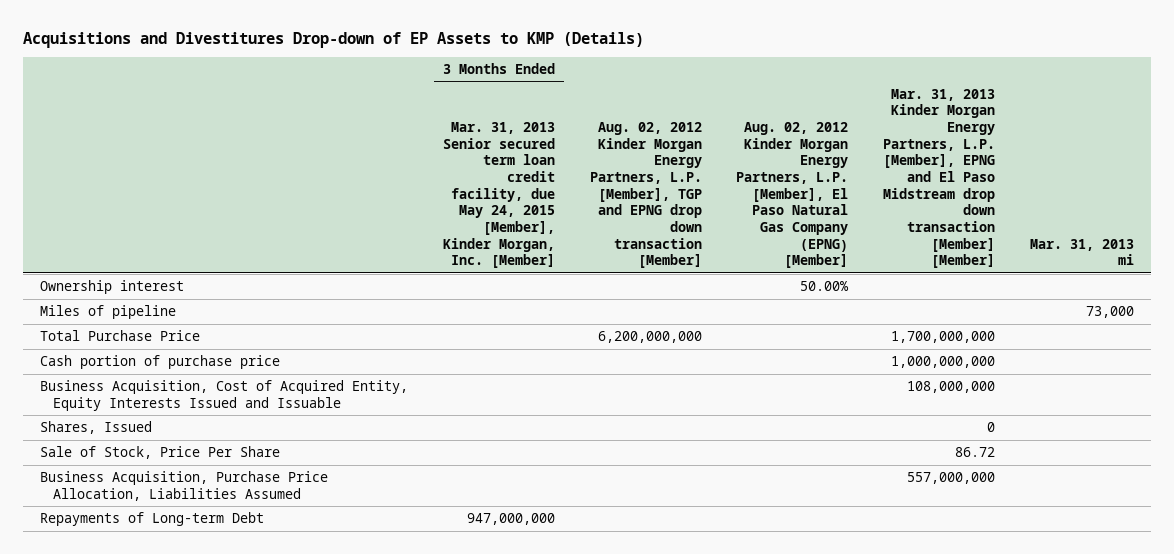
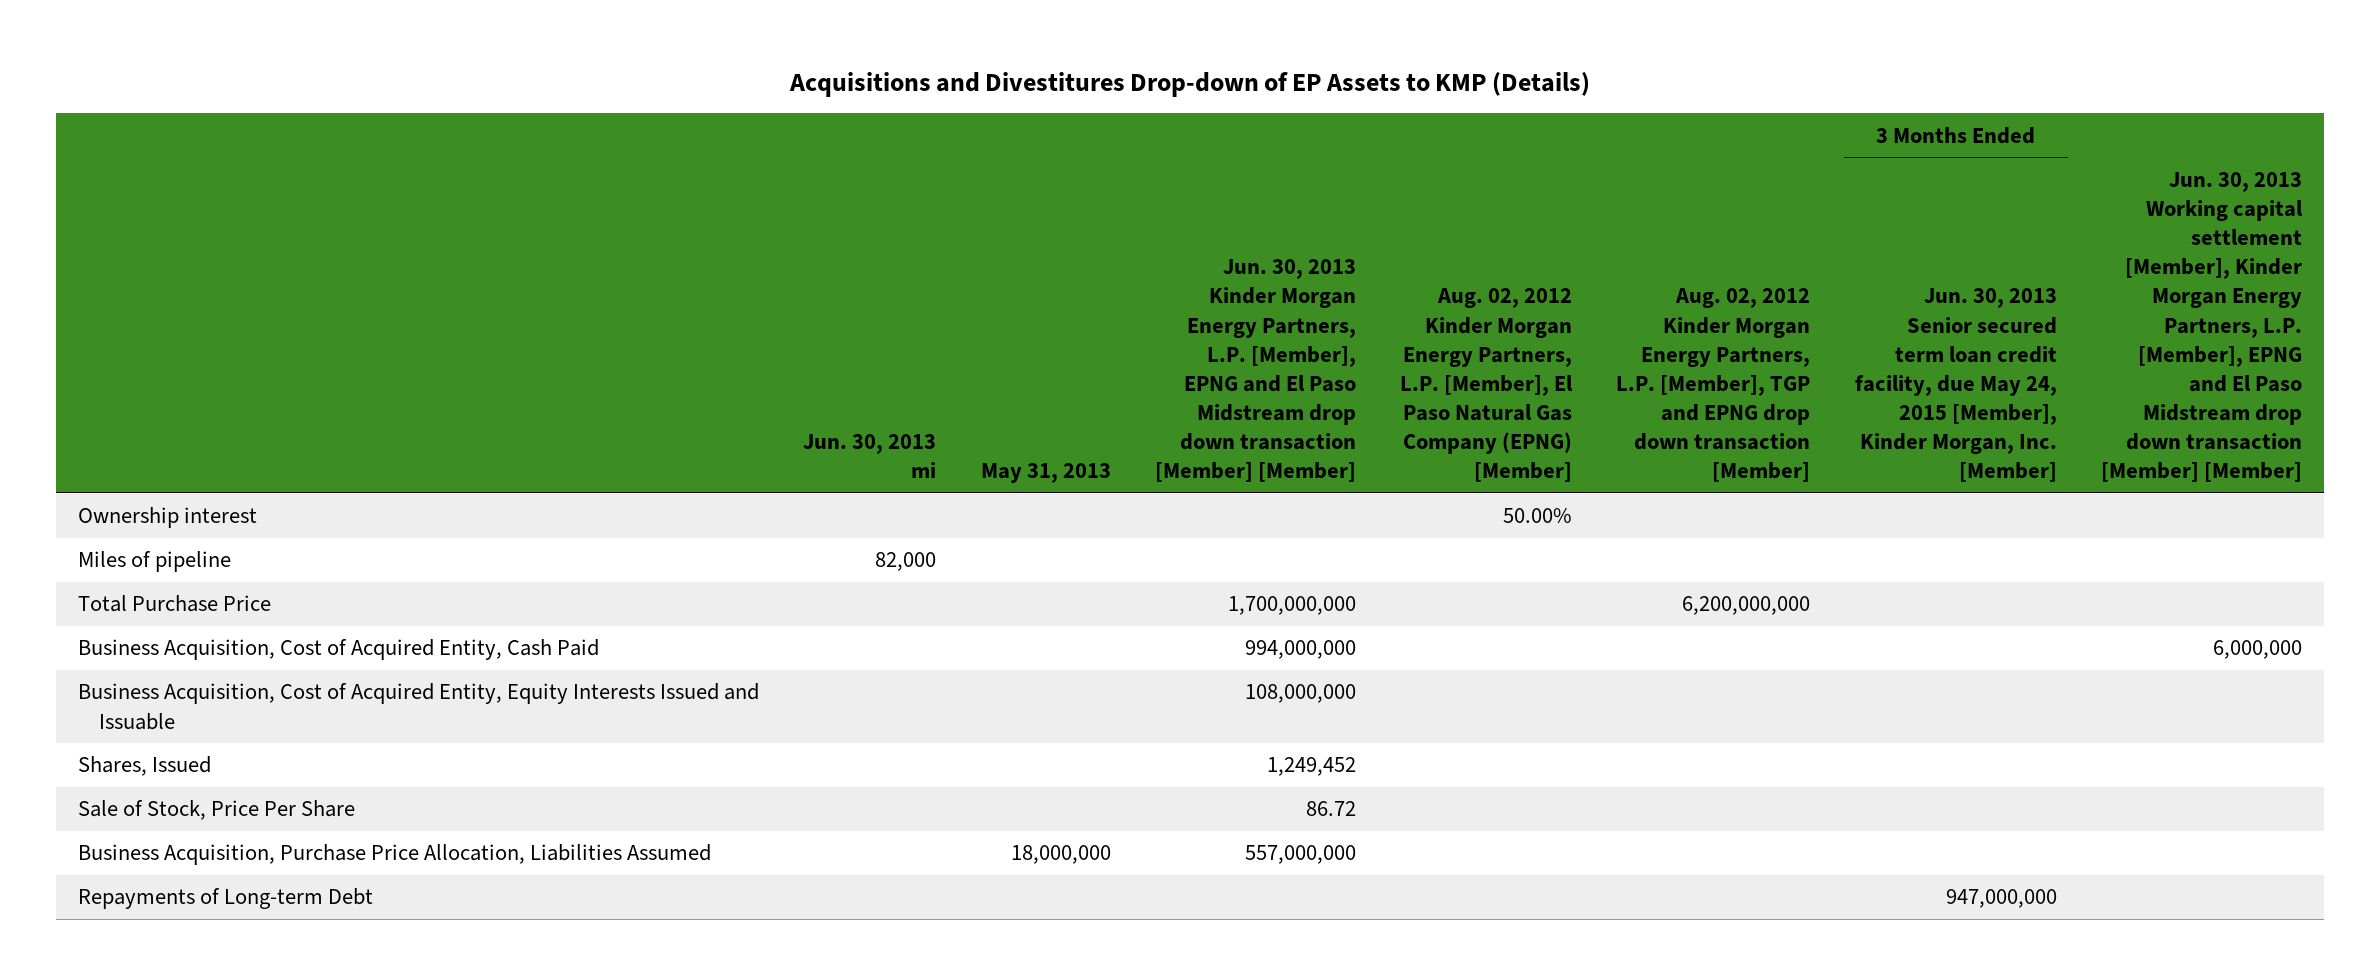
- | 3 Months Ended Mar. 31, 2013 Senior secured term loan credit facility, due May 24, 2015 [Member], Kinder Morgan, Inc. [Member] | Aug. 02, 2012 Kinder Morgan Energy Partners, L.P. [Member], TGP and EPNG drop down transaction [Member] | Aug. 02, 2012 Kinder Morgan Energy Partners, L.P. [Member], El Paso Natural Gas Company (EPNG) [Member] | Mar. 31, 2013 Kinder Morgan Energy Partners, L.P. [Member], EPNG and El Paso Midstream drop down transaction [Member] [Member] | Mar. 31, 2013 mi
+ | Jun. 30, 2013 mi | May 31, 2013 | Jun. 30, 2013 Kinder Morgan Energy Partners, L.P. [Member], EPNG and El Paso Midstream drop down transaction [Member] [Member] | Aug. 02, 2012 Kinder Morgan Energy Partners, L.P. [Member], El Paso Natural Gas Company (EPNG) [Member] | Aug. 02, 2012 Kinder Morgan Energy Partners, L.P. [Member], TGP and EPNG drop down transaction [Member] | 3 Months Ended Jun. 30, 2013 Senior secured term loan credit facility, due May 24, 2015 [Member], Kinder Morgan, Inc. [Member] | Jun. 30, 2013 Working capital settlement [Member], Kinder Morgan Energy Partners, L.P. [Member], EPNG and El Paso Midstream drop down transaction [Member] [Member]
- Cash portion of purchase price | | | | 1,000,000,000 |
+ Business Acquisition, Cost of Acquired Entity, Cash Paid | | | 994,000,000 | | | | 6,000,000

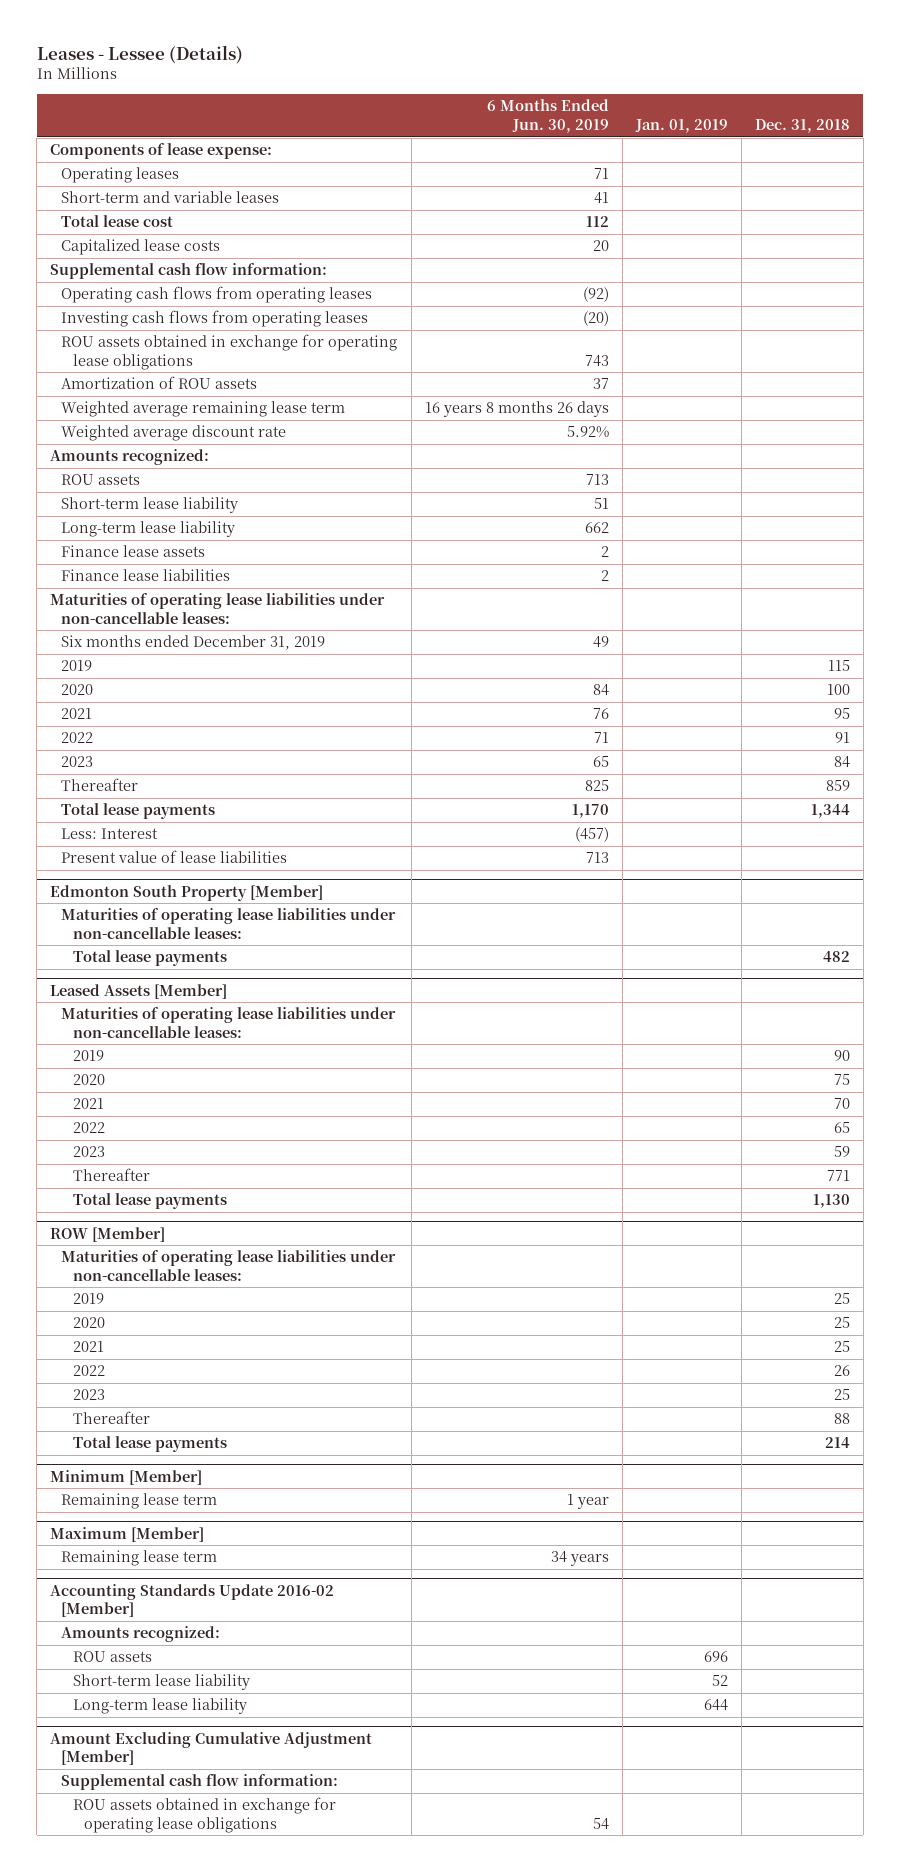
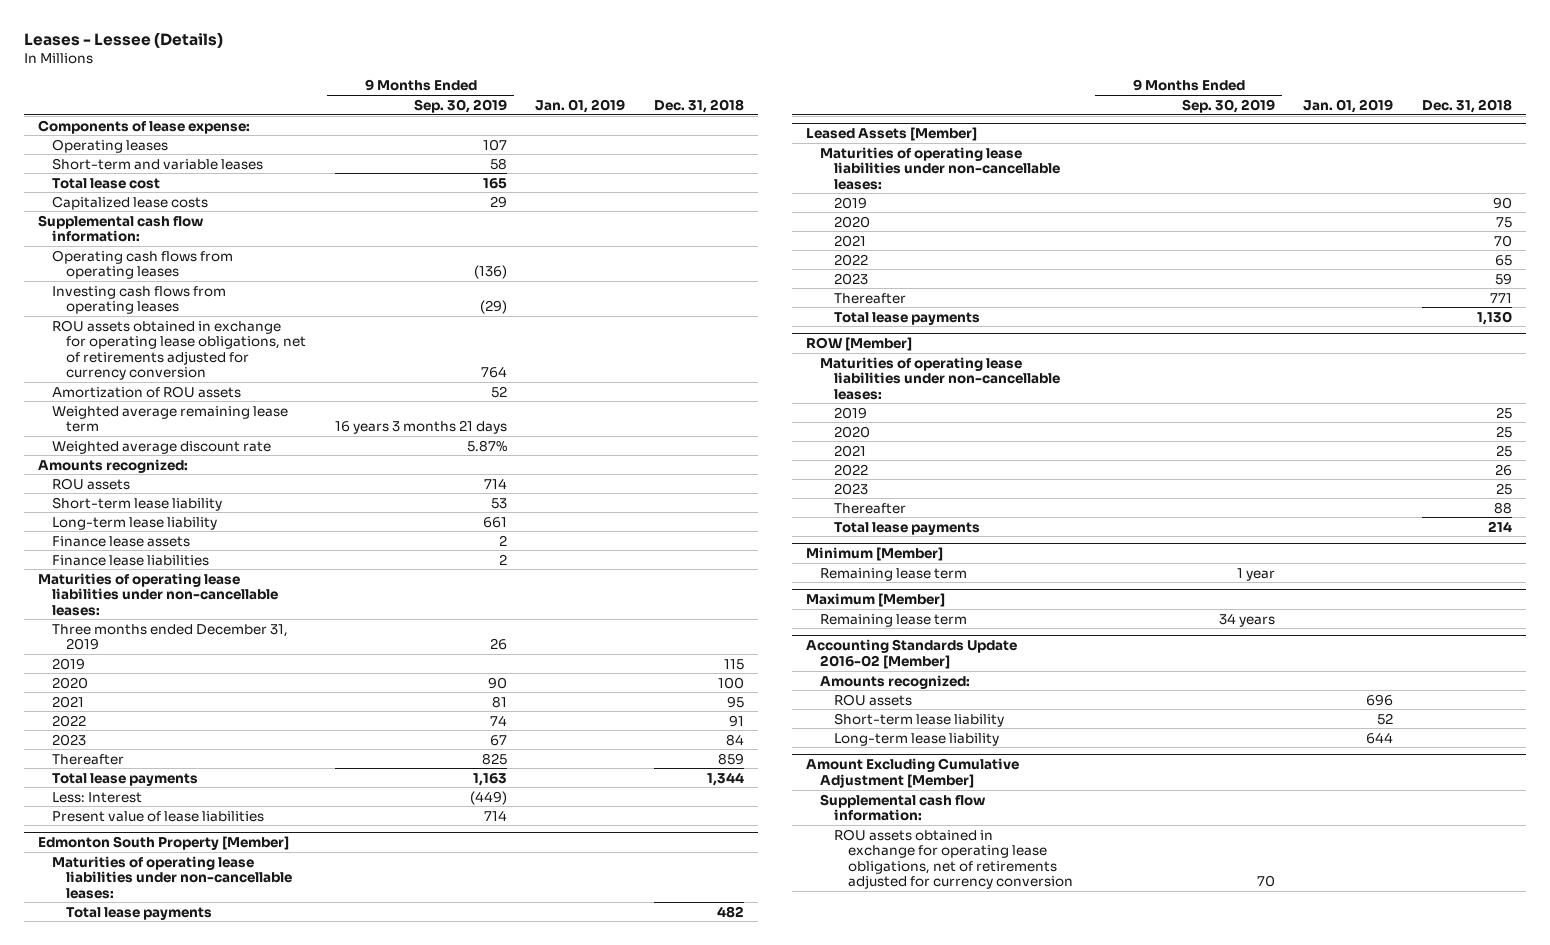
- | 6 Months Ended Jun. 30, 2019 | Jan. 01, 2019 | Dec. 31, 2018
+ | 9 Months Ended Sep. 30, 2019 | Jan. 01, 2019 | Dec. 31, 2018
- ROU assets obtained in exchange for operating lease obligations | 743 | |
+ ROU assets obtained in exchange for operating lease obligations, net of retirements adjusted for currency conversion | 764 | |
- Six months ended December 31, 2019 | 49 | |
+ Three months ended December 31, 2019 | 26 | |
@ Amount Excluding Cumulative Adjustment [Member]
- ROU assets obtained in exchange for operating lease obligations | 54 | |
+ ROU assets obtained in exchange for operating lease obligations, net of retirements adjusted for currency conversion | 70 | |

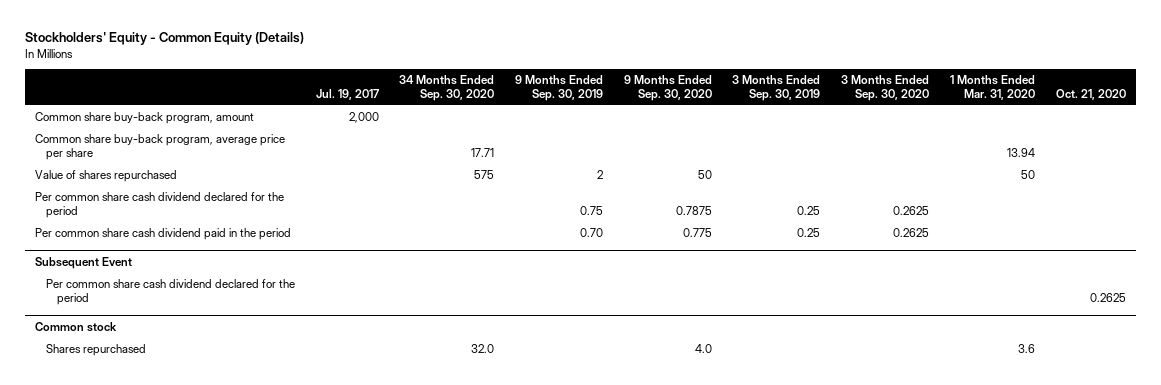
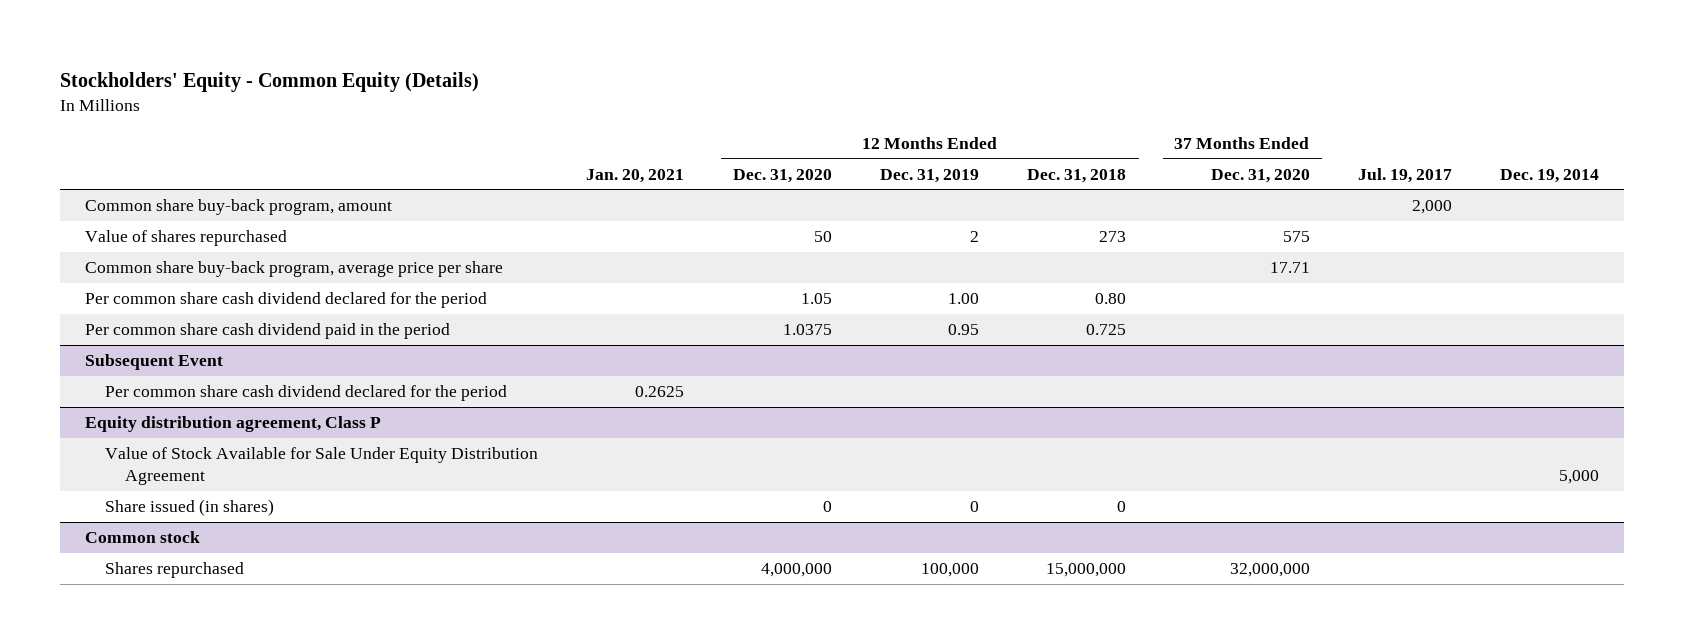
- | Jul. 19, 2017 | 34 Months Ended Sep. 30, 2020 | 9 Months Ended Sep. 30, 2019 | 9 Months Ended Sep. 30, 2020 | 3 Months Ended Sep. 30, 2019 | 3 Months Ended Sep. 30, 2020 | 1 Months Ended Mar. 31, 2020 | Oct. 21, 2020
+ | Jan. 20, 2021 | 12 Months Ended Dec. 31, 2020 | 12 Months Ended Dec. 31, 2019 | 12 Months Ended Dec. 31, 2018 | 37 Months Ended Dec. 31, 2020 | Jul. 19, 2017 | Dec. 19, 2014
moved down: Common share buy-back program, average price per share | | | | | 17.71 | |
+ Equity distribution agreement, Class P
+ Value of Stock Available for Sale Under Equity Distribution Agreement | | | | | | | 5,000
+ Share issued (in shares) | | 0 | 0 | 0 | | |

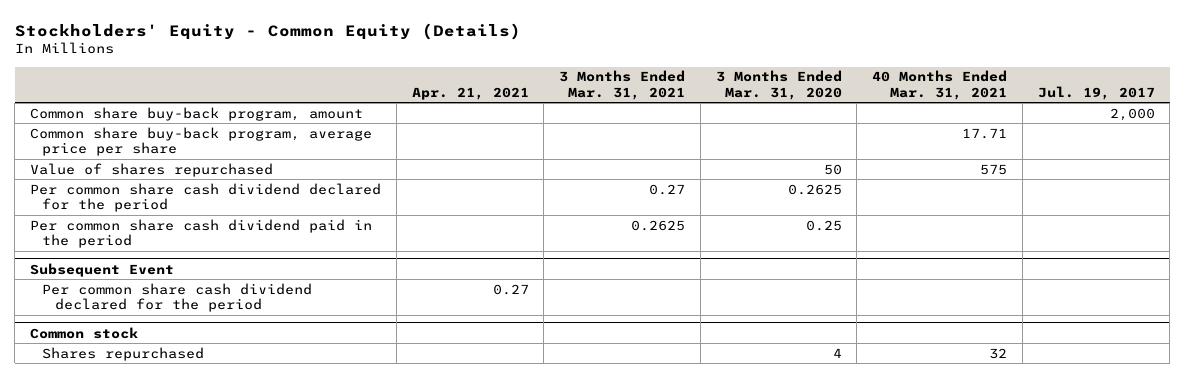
- | Jan. 20, 2021 | 12 Months Ended Dec. 31, 2020 | 12 Months Ended Dec. 31, 2019 | 12 Months Ended Dec. 31, 2018 | 37 Months Ended Dec. 31, 2020 | Jul. 19, 2017 | Dec. 19, 2014
+ | Apr. 21, 2021 | 3 Months Ended Mar. 31, 2021 | 3 Months Ended Mar. 31, 2020 | 40 Months Ended Mar. 31, 2021 | Jul. 19, 2017
moved down: Value of shares repurchased | | | 50 | 575 |
- Equity distribution agreement, Class P
- Value of Stock Available for Sale Under Equity Distribution Agreement | | | | | | | 5,000
- Share issued (in shares) | | 0 | 0 | 0 | | |

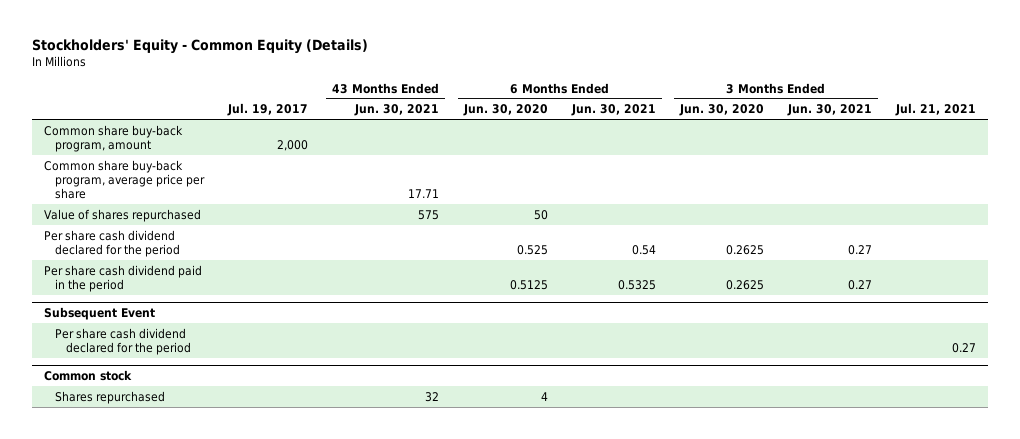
- | Apr. 21, 2021 | 3 Months Ended Mar. 31, 2021 | 3 Months Ended Mar. 31, 2020 | 40 Months Ended Mar. 31, 2021 | Jul. 19, 2017
+ | Jul. 19, 2017 | 43 Months Ended Jun. 30, 2021 | 6 Months Ended Jun. 30, 2020 | 6 Months Ended Jun. 30, 2021 | 3 Months Ended Jun. 30, 2020 | 3 Months Ended Jun. 30, 2021 | Jul. 21, 2021
- Per common share cash dividend declared for the period | | 0.27 | 0.2625 | |
- Per common share cash dividend paid in the period | | 0.2625 | 0.25 | |
+ Per share cash dividend declared for the period | | | 0.525 | 0.54 | 0.2625 | 0.27 |
+ Per share cash dividend paid in the period | | | 0.5125 | 0.5325 | 0.2625 | 0.27 |
@ Subsequent Event
- Per common share cash dividend declared for the period | 0.27 | | | |
+ Per share cash dividend declared for the period | | | | | | | 0.27

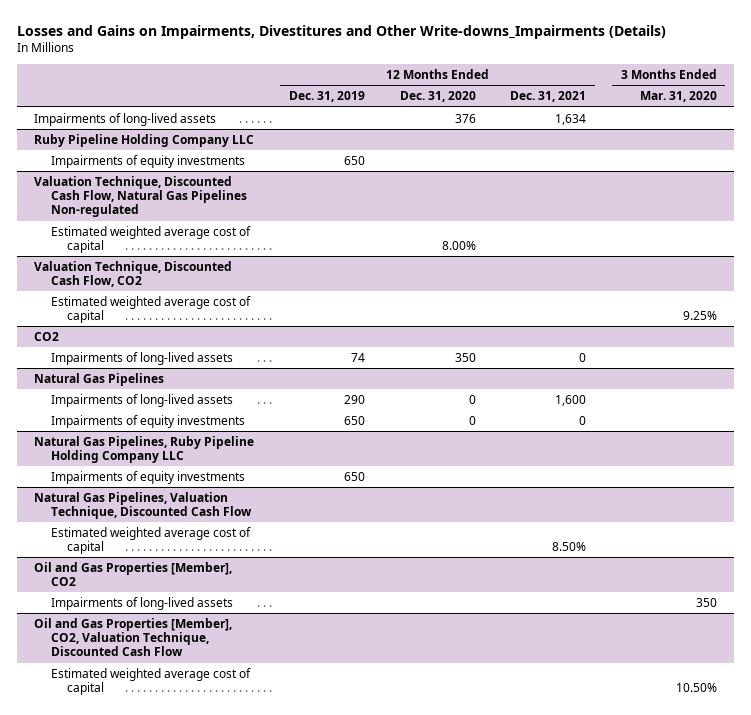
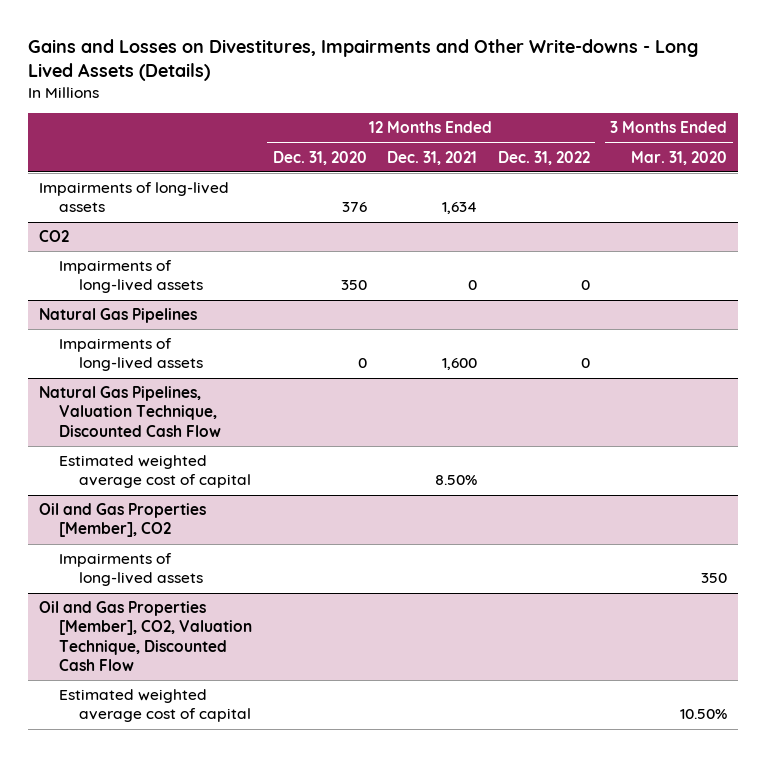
- Losses and Gains on Impairments, Divestitures and Other Write-downs_Impairments (Details)
+ Gains and Losses on Divestitures, Impairments and Other Write-downs - Long Lived Assets (Details)
- | 12 Months Ended Dec. 31, 2019 | 12 Months Ended Dec. 31, 2020 | 12 Months Ended Dec. 31, 2021 | 3 Months Ended Mar. 31, 2020
+ | 12 Months Ended Dec. 31, 2020 | 12 Months Ended Dec. 31, 2021 | 12 Months Ended Dec. 31, 2022 | 3 Months Ended Mar. 31, 2020
- Ruby Pipeline Holding Company LLC
- Impairments of equity investments | 650 | | |
- Valuation Technique, Discounted Cash Flow, Natural Gas Pipelines Non-regulated
- Estimated weighted average cost of capital | | 8.00% | |
- Valuation Technique, Discounted Cash Flow, CO2
- Estimated weighted average cost of capital | | | | 9.25%
@ Natural Gas Pipelines
- Impairments of equity investments | 650 | 0 | 0 |
- Natural Gas Pipelines, Ruby Pipeline Holding Company LLC
- Impairments of equity investments | 650 | | |

